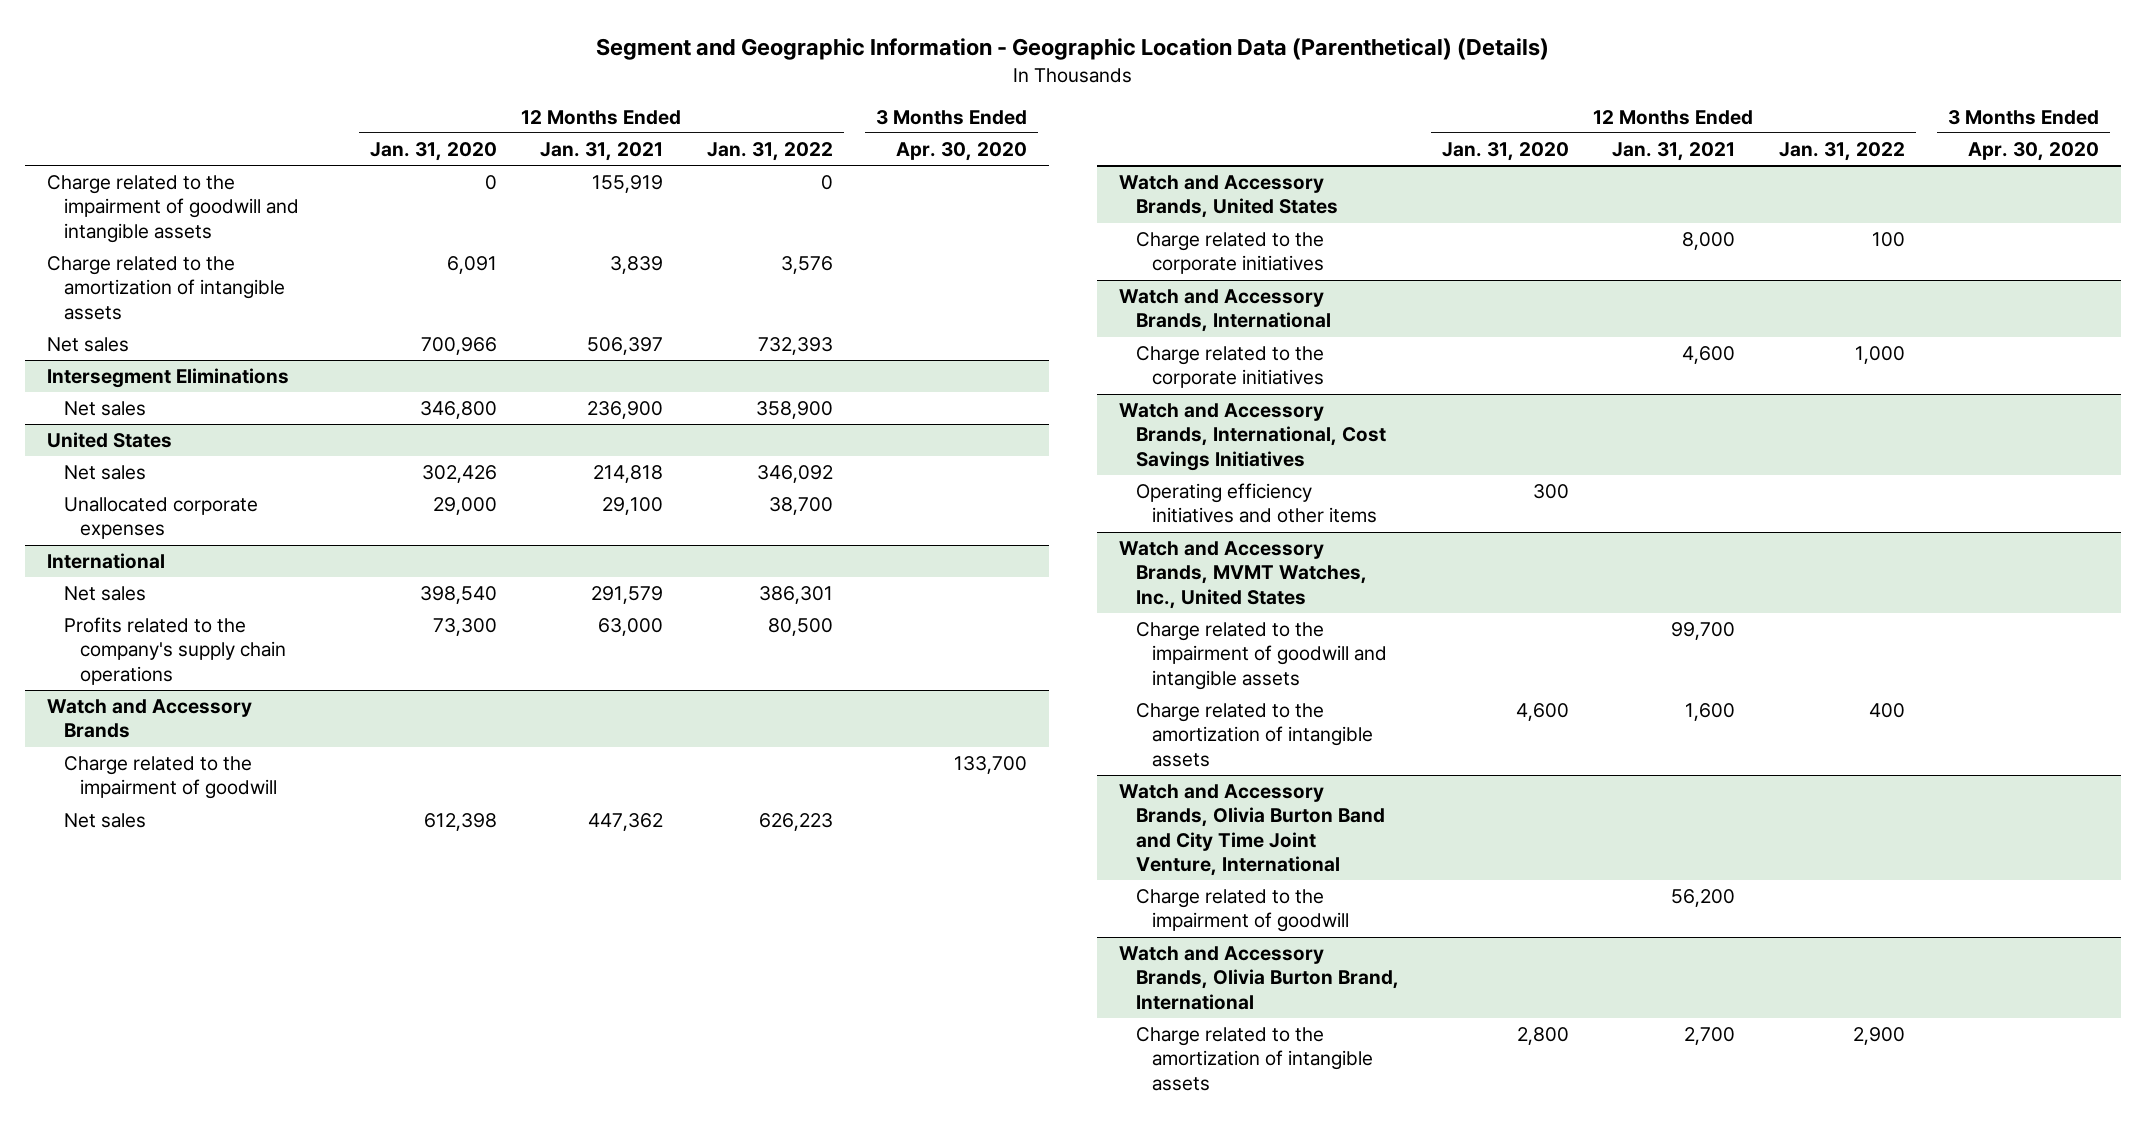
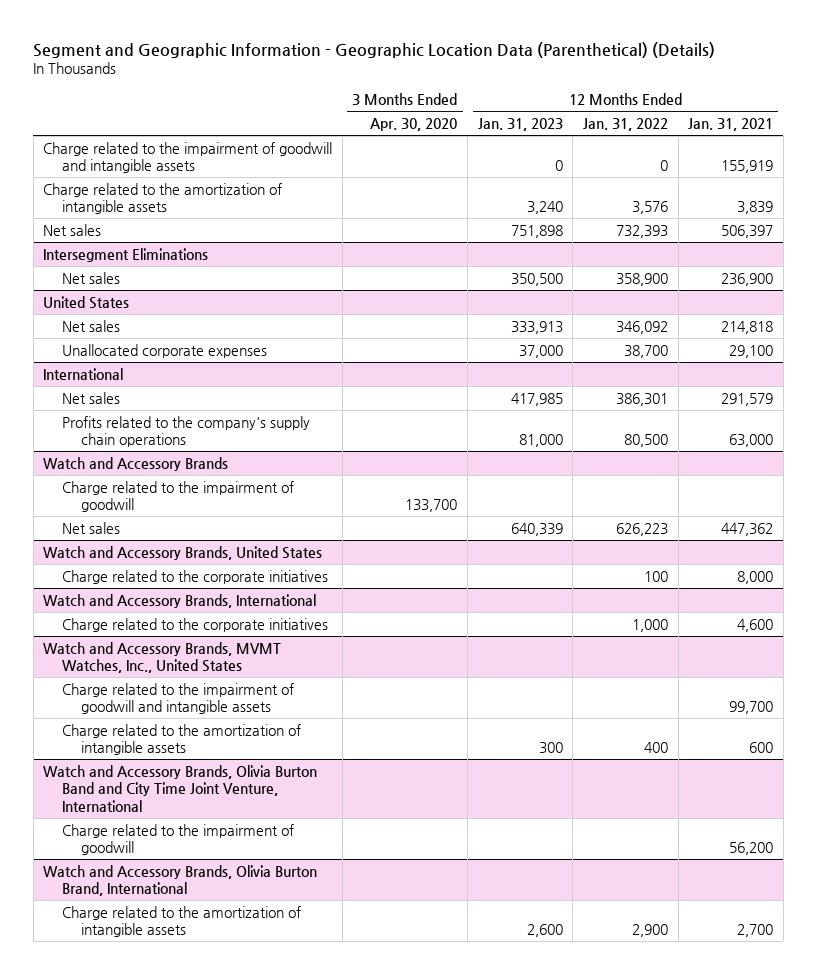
- | 12 Months Ended Jan. 31, 2020 | 12 Months Ended Jan. 31, 2021 | 12 Months Ended Jan. 31, 2022 | 3 Months Ended Apr. 30, 2020
+ | 3 Months Ended Apr. 30, 2020 | 12 Months Ended Jan. 31, 2023 | 12 Months Ended Jan. 31, 2022 | 12 Months Ended Jan. 31, 2021
- Watch and Accessory Brands, International, Cost Savings Initiatives
- Operating efficiency initiatives and other items | 300 | | |
@ Watch and Accessory Brands, MVMT Watches, Inc., United States
- Charge related to the amortization of intangible assets | 4,600 | 1,600 | 400 |
+ Charge related to the amortization of intangible assets | | 300 | 400 | 600

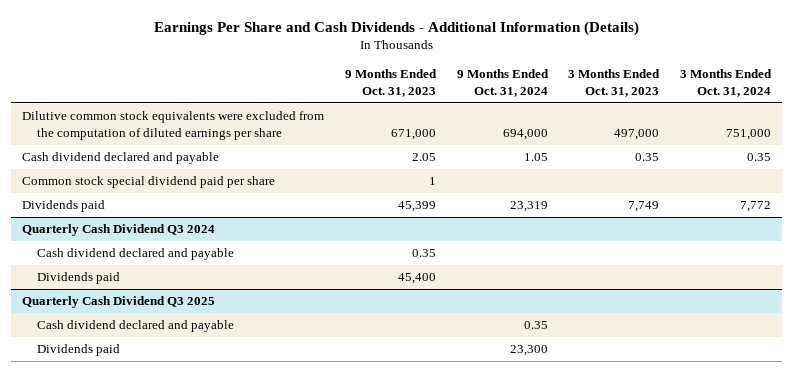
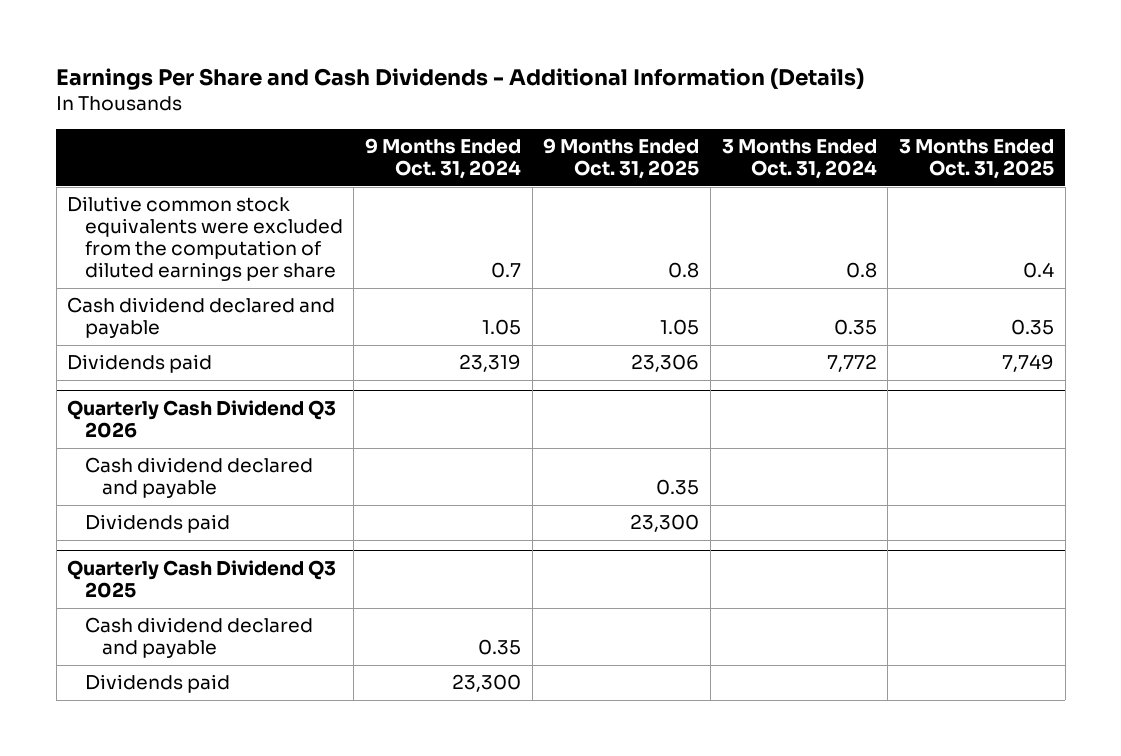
- | 9 Months Ended Oct. 31, 2023 | 9 Months Ended Oct. 31, 2024 | 3 Months Ended Oct. 31, 2023 | 3 Months Ended Oct. 31, 2024
+ | 9 Months Ended Oct. 31, 2024 | 9 Months Ended Oct. 31, 2025 | 3 Months Ended Oct. 31, 2024 | 3 Months Ended Oct. 31, 2025
- Dilutive common stock equivalents were excluded from the computation of diluted earnings per share | 671,000 | 694,000 | 497,000 | 751,000
+ Dilutive common stock equivalents were excluded from the computation of diluted earnings per share | 0.7 | 0.8 | 0.8 | 0.4
- Common stock special dividend paid per share | 1 | | |
- Quarterly Cash Dividend Q3 2024
+ Quarterly Cash Dividend Q3 2026

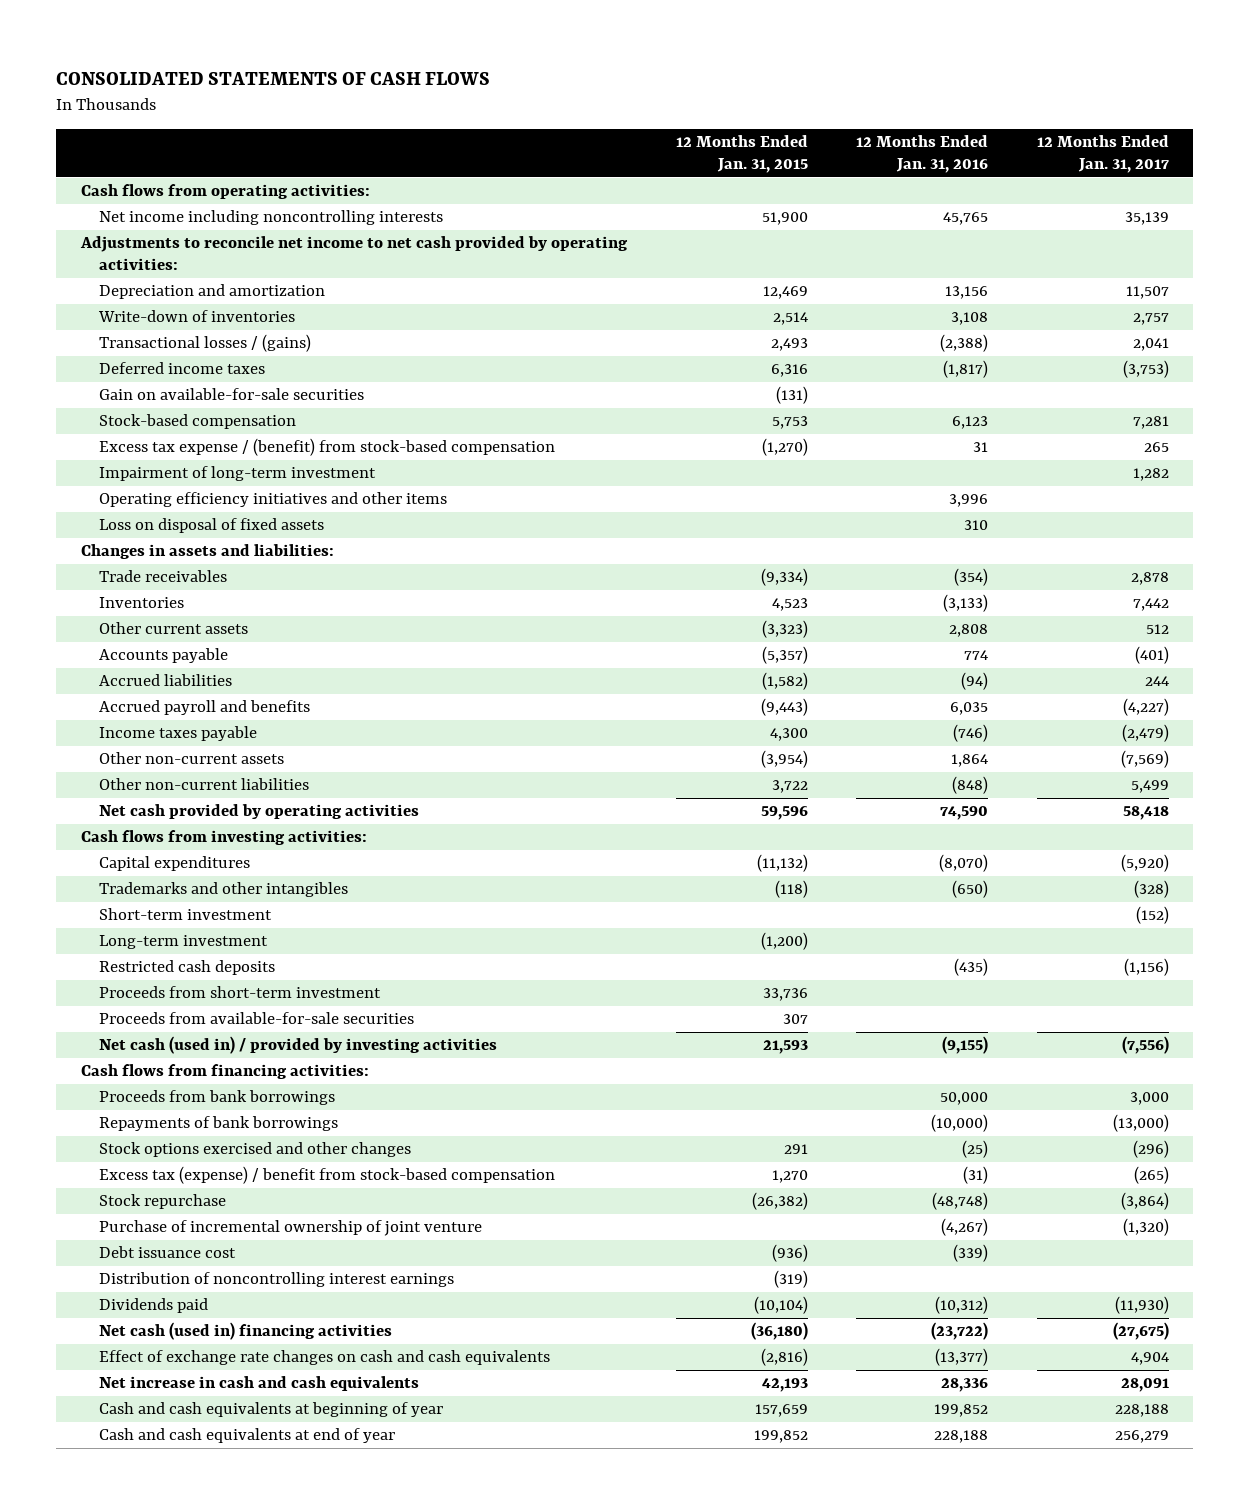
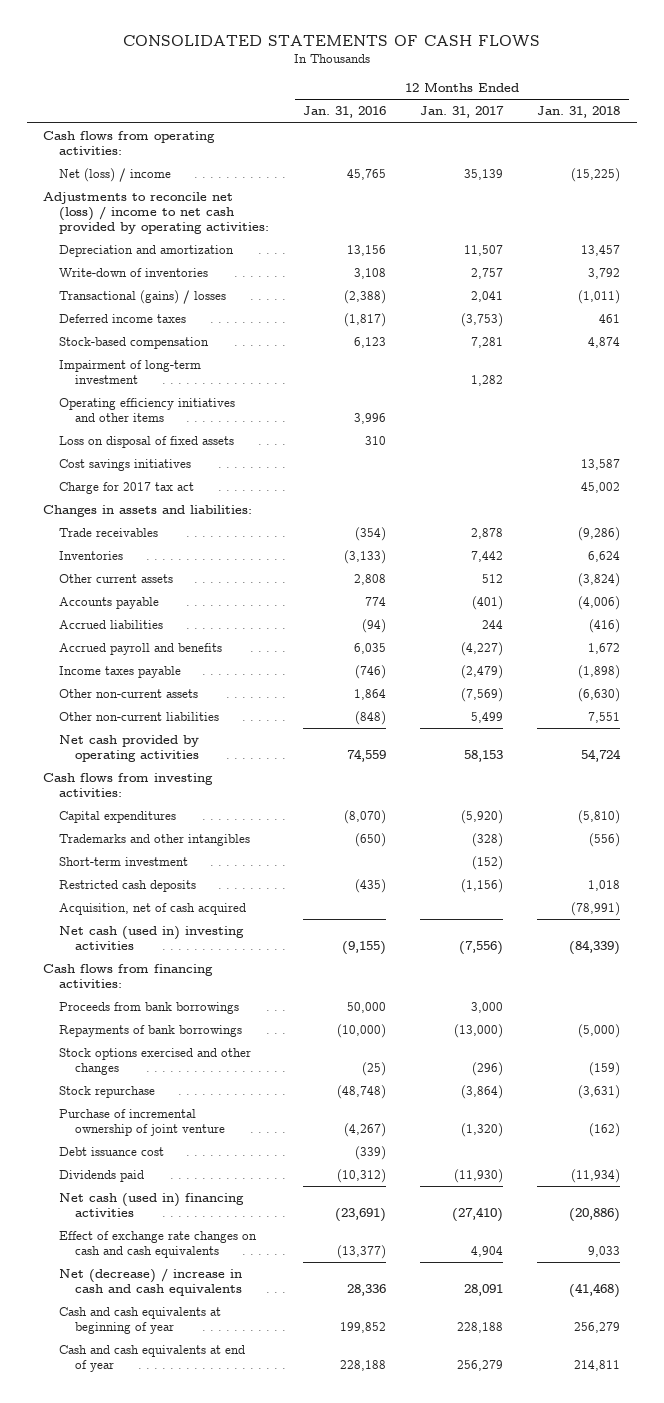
- | 12 Months Ended Jan. 31, 2015 | 12 Months Ended Jan. 31, 2016 | 12 Months Ended Jan. 31, 2017
+ | 12 Months Ended Jan. 31, 2016 | 12 Months Ended Jan. 31, 2017 | 12 Months Ended Jan. 31, 2018
- Net income including noncontrolling interests | 51,900 | 45,765 | 35,139
- Adjustments to reconcile net income to net cash provided by operating activities:
+ Net (loss) / income | 45,765 | 35,139 | (15,225)
+ Adjustments to reconcile net (loss) / income to net cash provided by operating activities:
- Transactional losses / (gains) | 2,493 | (2,388) | 2,041
+ Transactional (gains) / losses | (2,388) | 2,041 | (1,011)
- Gain on available-for-sale securities | (131) | |
- Excess tax expense / (benefit) from stock-based compensation | (1,270) | 31 | 265
+ Cost savings initiatives | | | 13,587
+ Charge for 2017 tax act | | | 45,002
- Net cash provided by operating activities | 59,596 | 74,590 | 58,418
+ Net cash provided by operating activities | 74,559 | 58,153 | 54,724
- Long-term investment | (1,200) | |
- Proceeds from short-term investment | 33,736 | |
- Proceeds from available-for-sale securities | 307 | |
- Net cash (used in) / provided by investing activities | 21,593 | (9,155) | (7,556)
+ Acquisition, net of cash acquired | | | (78,991)
+ Net cash (used in) investing activities | (9,155) | (7,556) | (84,339)
- Excess tax (expense) / benefit from stock-based compensation | 1,270 | (31) | (265)
- Distribution of noncontrolling interest earnings | (319) | |
- Net cash (used in) financing activities | (36,180) | (23,722) | (27,675)
+ Net cash (used in) financing activities | (23,691) | (27,410) | (20,886)
- Net increase in cash and cash equivalents | 42,193 | 28,336 | 28,091
+ Net (decrease) / increase in cash and cash equivalents | 28,336 | 28,091 | (41,468)

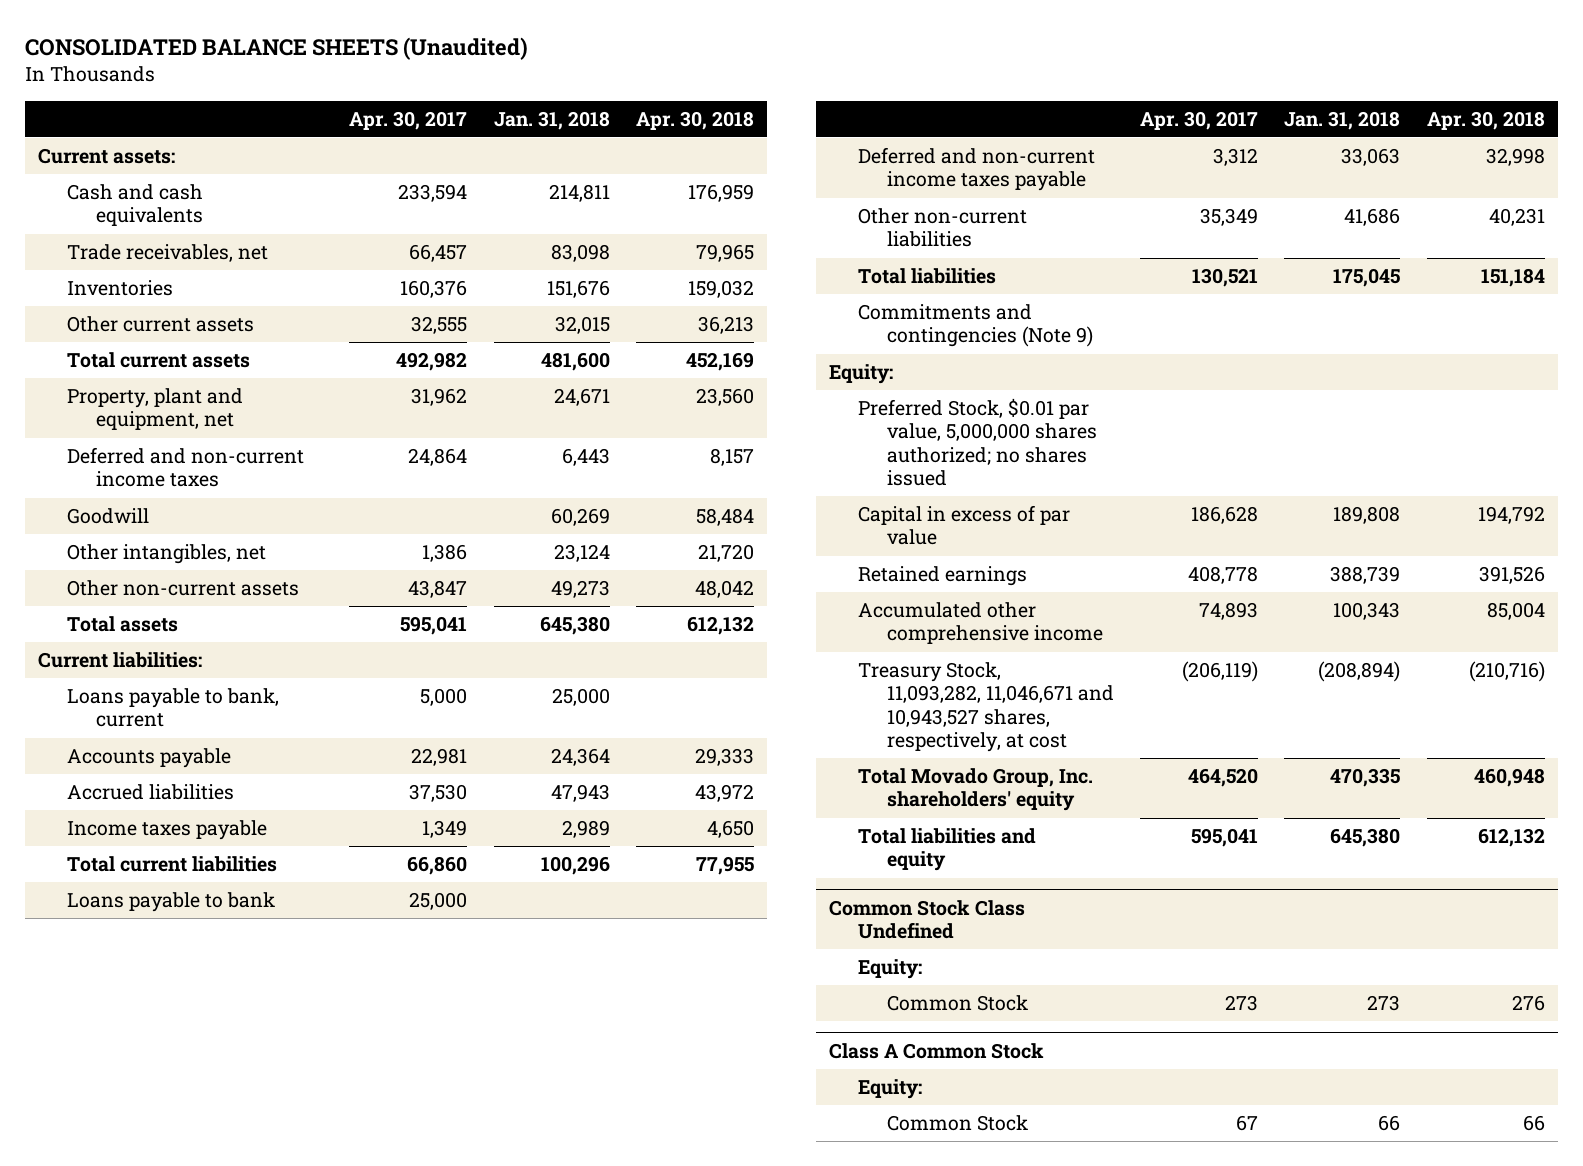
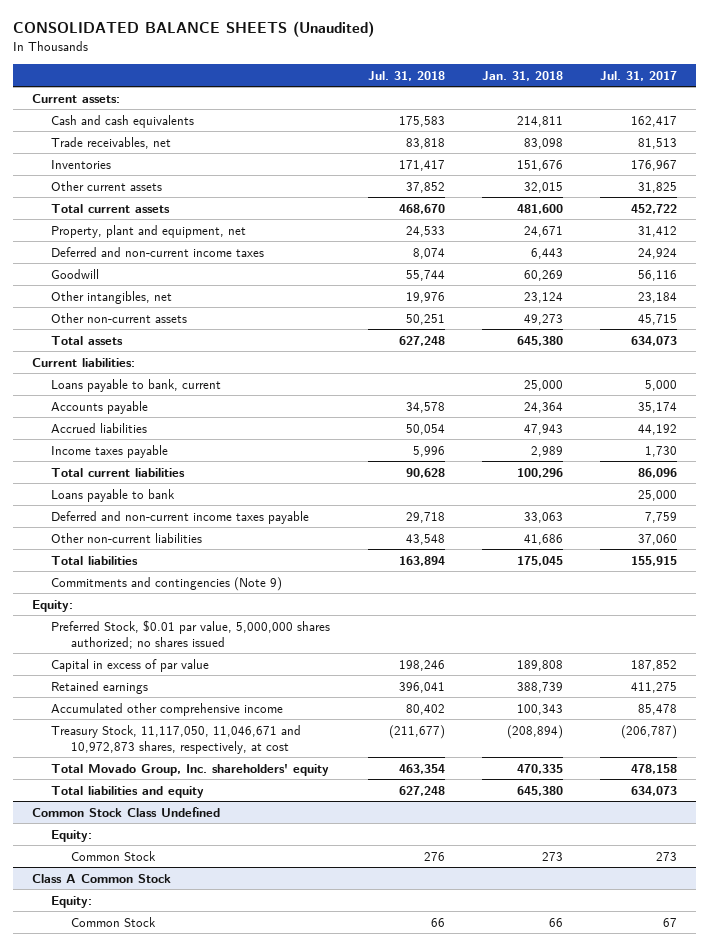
- | Apr. 30, 2017 | Jan. 31, 2018 | Apr. 30, 2018
+ | Jul. 31, 2018 | Jan. 31, 2018 | Jul. 31, 2017
- Treasury Stock, 11,093,282, 11,046,671 and 10,943,527 shares, respectively, at cost | (206,119) | (208,894) | (210,716)
+ Treasury Stock, 11,117,050, 11,046,671 and 10,972,873 shares, respectively, at cost | (211,677) | (208,894) | (206,787)

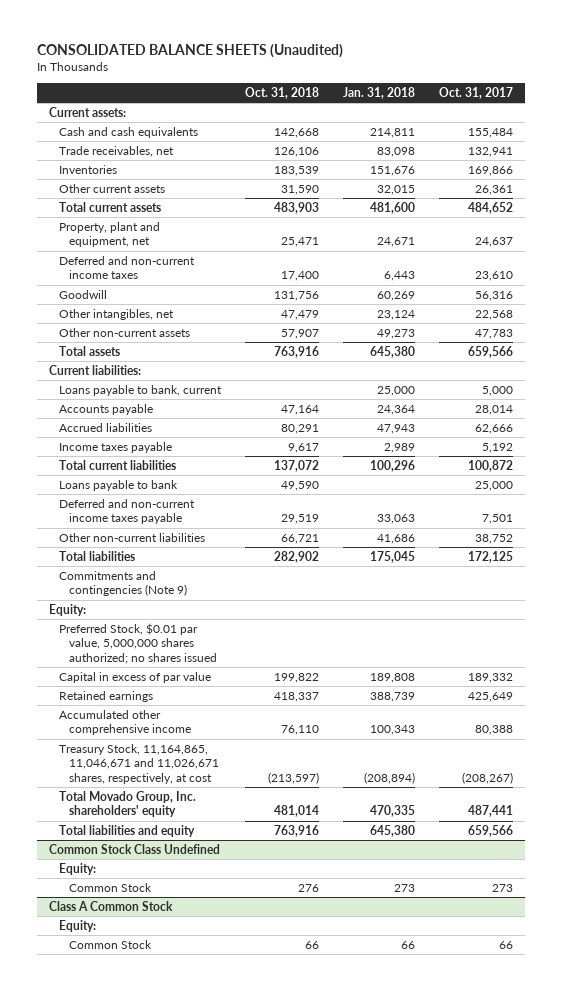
- | Jul. 31, 2018 | Jan. 31, 2018 | Jul. 31, 2017
+ | Oct. 31, 2018 | Jan. 31, 2018 | Oct. 31, 2017
- Treasury Stock, 11,117,050, 11,046,671 and 10,972,873 shares, respectively, at cost | (211,677) | (208,894) | (206,787)
+ Treasury Stock, 11,164,865, 11,046,671 and 11,026,671 shares, respectively, at cost | (213,597) | (208,894) | (208,267)

